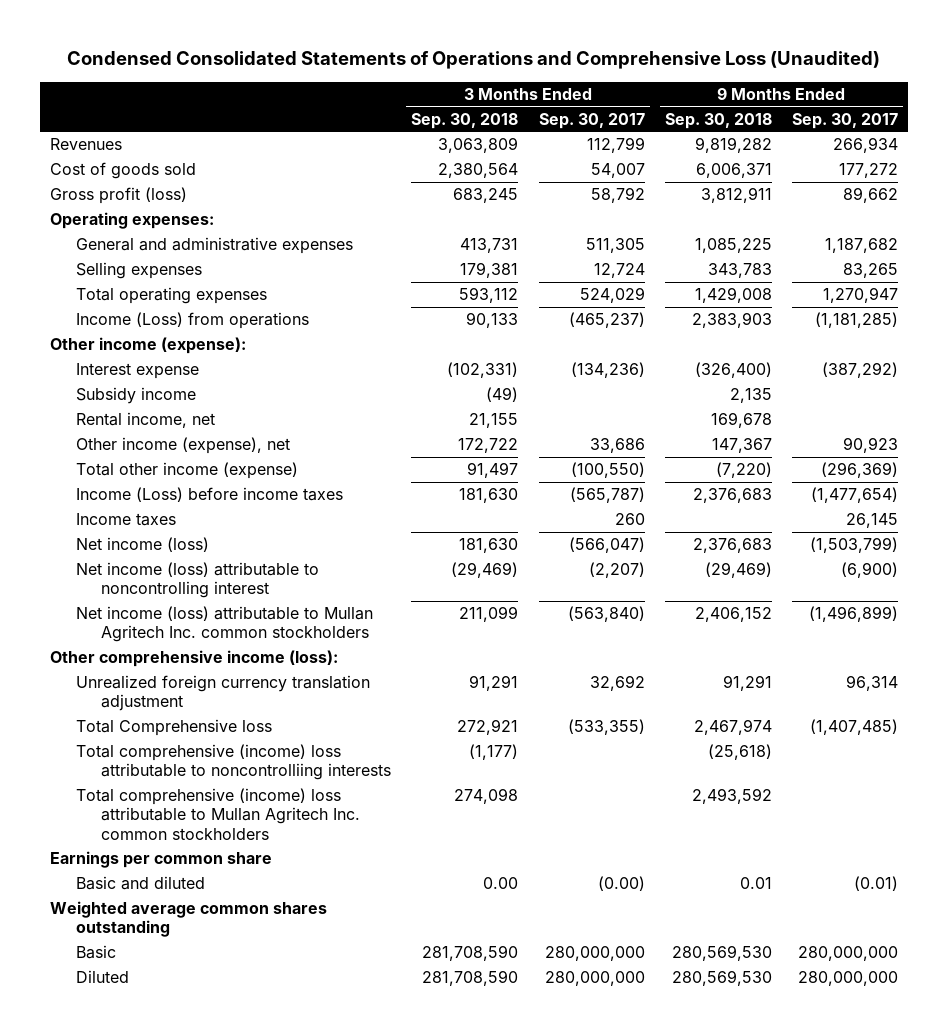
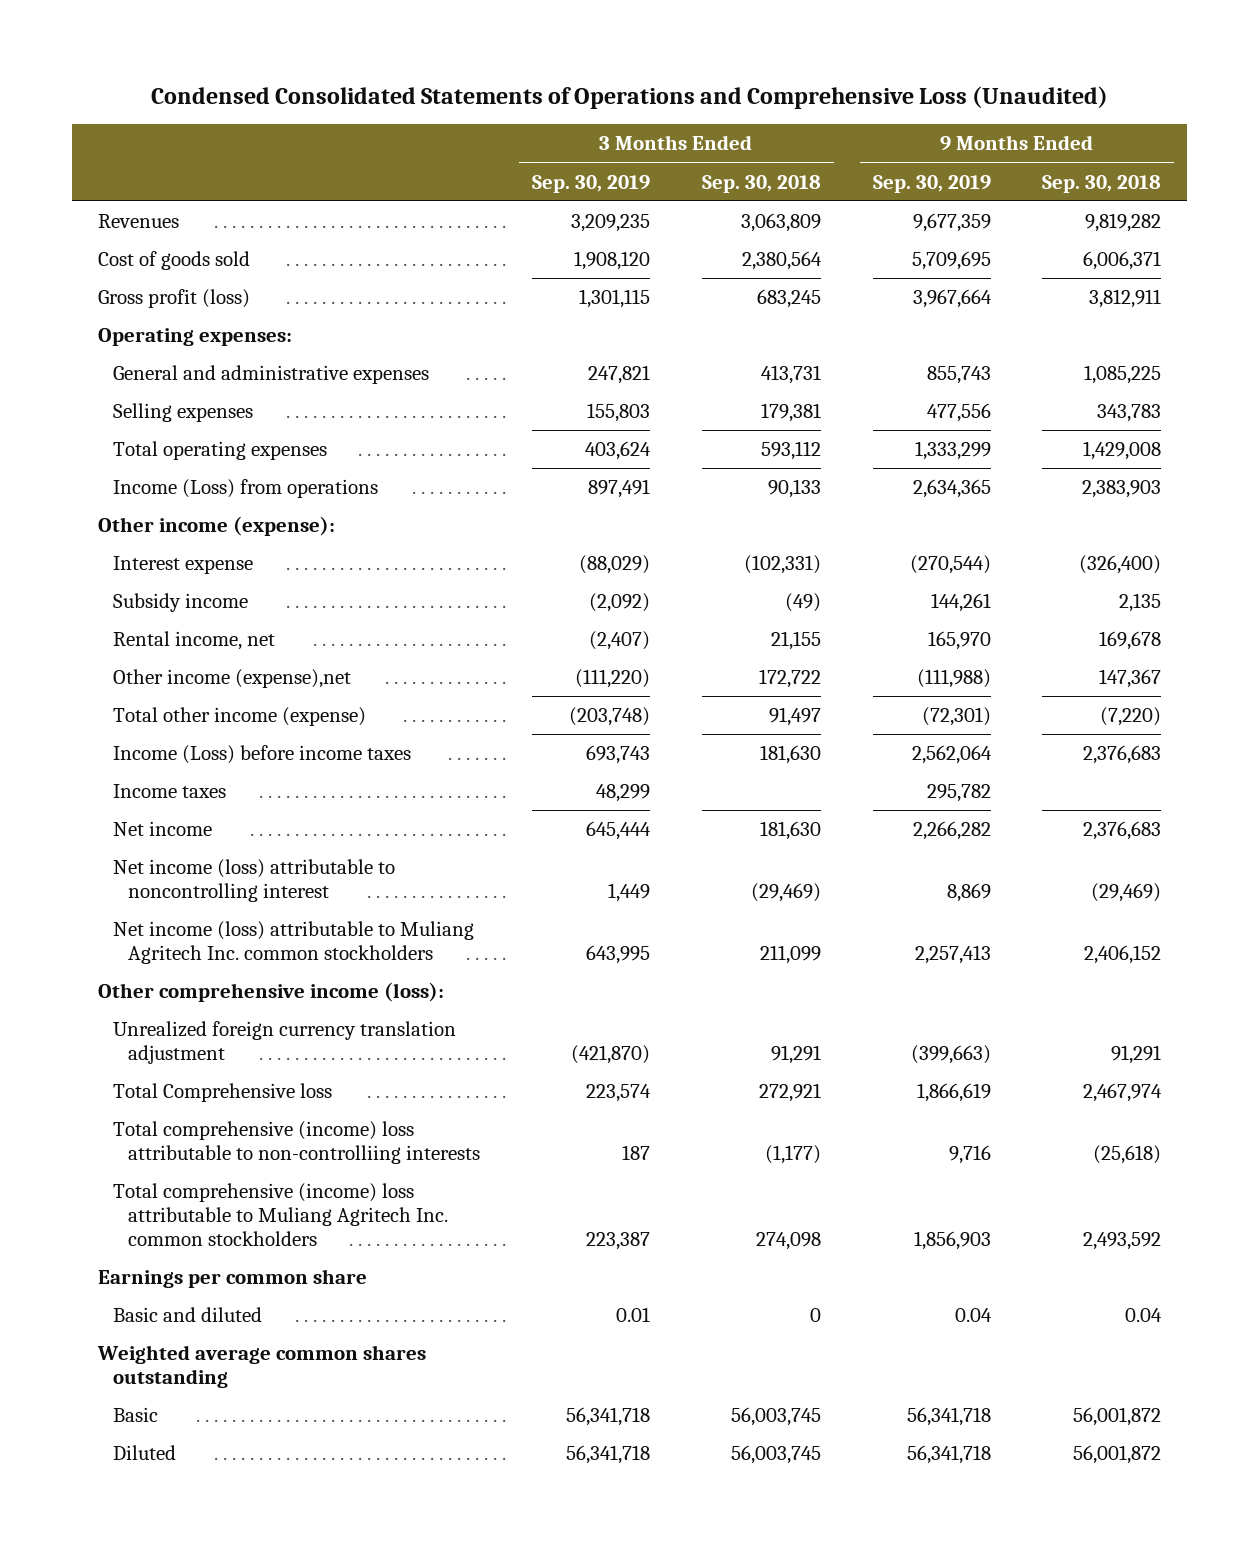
- | 3 Months Ended Sep. 30, 2018 | 3 Months Ended Sep. 30, 2017 | 9 Months Ended Sep. 30, 2018 | 9 Months Ended Sep. 30, 2017
+ | 3 Months Ended Sep. 30, 2019 | 3 Months Ended Sep. 30, 2018 | 9 Months Ended Sep. 30, 2019 | 9 Months Ended Sep. 30, 2018
- Other income (expense), net | 172,722 | 33,686 | 147,367 | 90,923
+ Other income (expense),net | (111,220) | 172,722 | (111,988) | 147,367
- Net income (loss) | 181,630 | (566,047) | 2,376,683 | (1,503,799)
+ Net income | 645,444 | 181,630 | 2,266,282 | 2,376,683
- Net income (loss) attributable to Mullan Agritech Inc. common stockholders | 211,099 | (563,840) | 2,406,152 | (1,496,899)
+ Net income (loss) attributable to Muliang Agritech Inc. common stockholders | 643,995 | 211,099 | 2,257,413 | 2,406,152
- Total comprehensive (income) loss attributable to noncontrolliing interests | (1,177) | | (25,618) |
- Total comprehensive (income) loss attributable to Mullan Agritech Inc. common stockholders | 274,098 | | 2,493,592 |
+ Total comprehensive (income) loss attributable to non-controlliing interests | 187 | (1,177) | 9,716 | (25,618)
+ Total comprehensive (income) loss attributable to Muliang Agritech Inc. common stockholders | 223,387 | 274,098 | 1,856,903 | 2,493,592
- Basic and diluted | 0.00 | (0.00) | 0.01 | (0.01)
+ Basic and diluted | 0.01 | 0 | 0.04 | 0.04
- Basic | 281,708,590 | 280,000,000 | 280,569,530 | 280,000,000
- Diluted | 281,708,590 | 280,000,000 | 280,569,530 | 280,000,000
+ Basic | 56,341,718 | 56,003,745 | 56,341,718 | 56,001,872
+ Diluted | 56,341,718 | 56,003,745 | 56,341,718 | 56,001,872

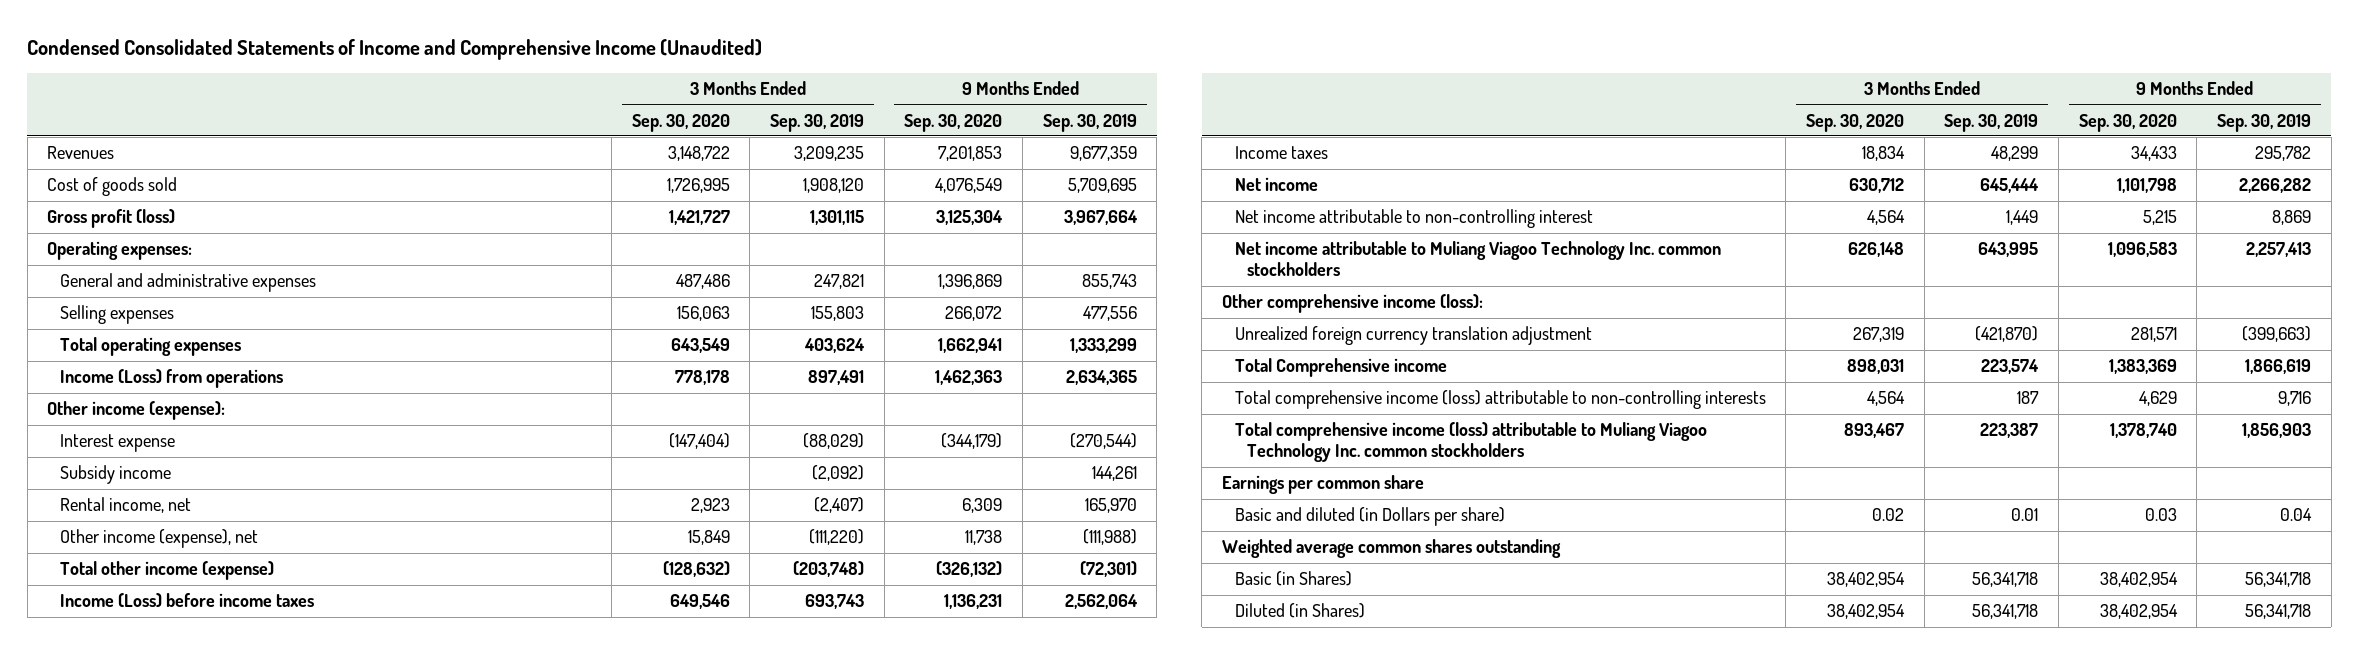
- Condensed Consolidated Statements of Operations and Comprehensive Loss (Unaudited)
+ Condensed Consolidated Statements of Income and Comprehensive Income (Unaudited)
- | 3 Months Ended Sep. 30, 2019 | 3 Months Ended Sep. 30, 2018 | 9 Months Ended Sep. 30, 2019 | 9 Months Ended Sep. 30, 2018
+ | 3 Months Ended Sep. 30, 2020 | 3 Months Ended Sep. 30, 2019 | 9 Months Ended Sep. 30, 2020 | 9 Months Ended Sep. 30, 2019
- Other income (expense),net | (111,220) | 172,722 | (111,988) | 147,367
+ Other income (expense), net | 15,849 | (111,220) | 11,738 | (111,988)
- Net income (loss) attributable to noncontrolling interest | 1,449 | (29,469) | 8,869 | (29,469)
- Net income (loss) attributable to Muliang Agritech Inc. common stockholders | 643,995 | 211,099 | 2,257,413 | 2,406,152
+ Net income attributable to non-controlling interest | 4,564 | 1,449 | 5,215 | 8,869
+ Net income attributable to Muliang Viagoo Technology Inc. common stockholders | 626,148 | 643,995 | 1,096,583 | 2,257,413
- Total Comprehensive loss | 223,574 | 272,921 | 1,866,619 | 2,467,974
- Total comprehensive (income) loss attributable to non-controlliing interests | 187 | (1,177) | 9,716 | (25,618)
- Total comprehensive (income) loss attributable to Muliang Agritech Inc. common stockholders | 223,387 | 274,098 | 1,856,903 | 2,493,592
+ Total Comprehensive income | 898,031 | 223,574 | 1,383,369 | 1,866,619
+ Total comprehensive income (loss) attributable to non-controlling interests | 4,564 | 187 | 4,629 | 9,716
+ Total comprehensive income (loss) attributable to Muliang Viagoo Technology Inc. common stockholders | 893,467 | 223,387 | 1,378,740 | 1,856,903
- Basic and diluted | 0.01 | 0 | 0.04 | 0.04
+ Basic and diluted (in Dollars per share) | 0.02 | 0.01 | 0.03 | 0.04
- Basic | 56,341,718 | 56,003,745 | 56,341,718 | 56,001,872
- Diluted | 56,341,718 | 56,003,745 | 56,341,718 | 56,001,872
+ Basic (in Shares) | 38,402,954 | 56,341,718 | 38,402,954 | 56,341,718
+ Diluted (in Shares) | 38,402,954 | 56,341,718 | 38,402,954 | 56,341,718

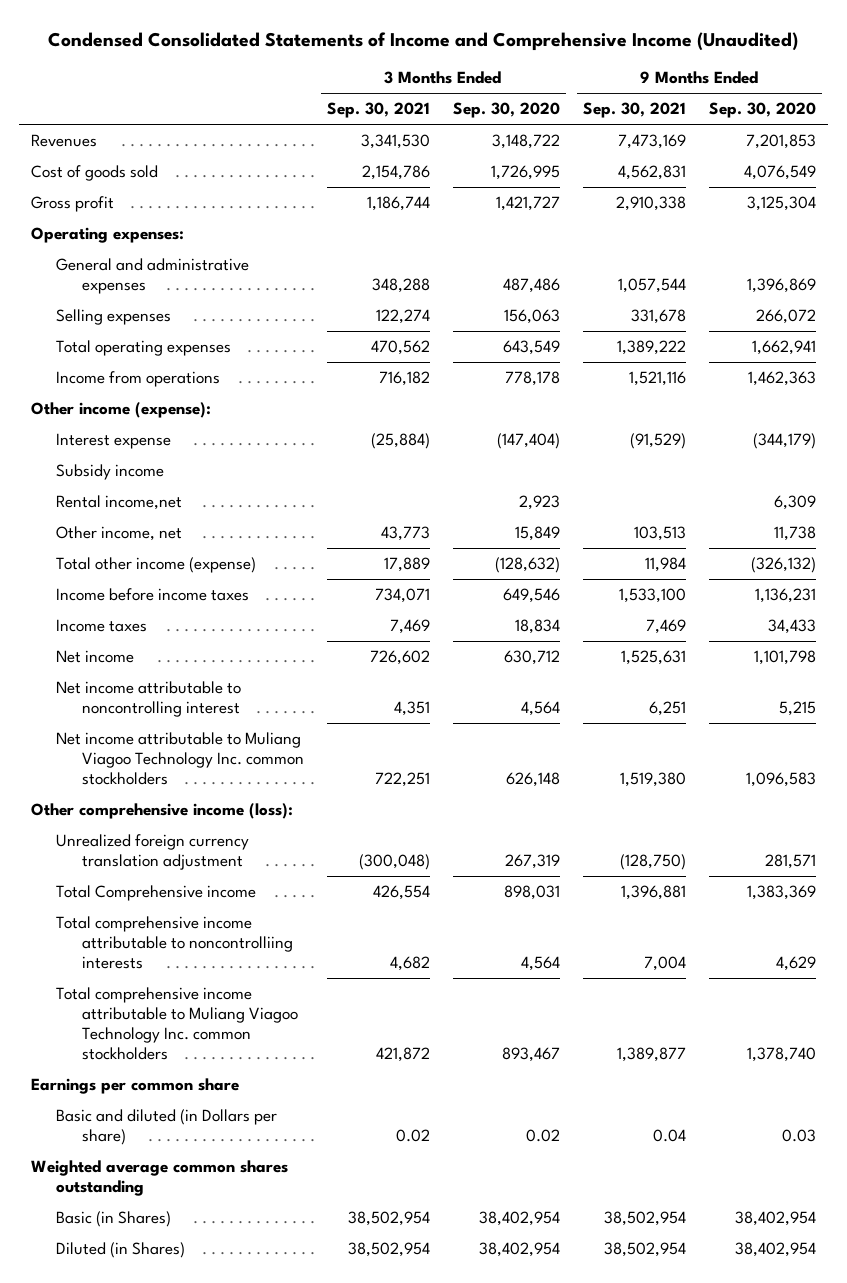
- | 3 Months Ended Sep. 30, 2020 | 3 Months Ended Sep. 30, 2019 | 9 Months Ended Sep. 30, 2020 | 9 Months Ended Sep. 30, 2019
+ | 3 Months Ended Sep. 30, 2021 | 3 Months Ended Sep. 30, 2020 | 9 Months Ended Sep. 30, 2021 | 9 Months Ended Sep. 30, 2020
- Gross profit (loss) | 1,421,727 | 1,301,115 | 3,125,304 | 3,967,664
+ Gross profit | 1,186,744 | 1,421,727 | 2,910,338 | 3,125,304
- Income (Loss) from operations | 778,178 | 897,491 | 1,462,363 | 2,634,365
+ Income from operations | 716,182 | 778,178 | 1,521,116 | 1,462,363
- Rental income, net | 2,923 | (2,407) | 6,309 | 165,970
- Other income (expense), net | 15,849 | (111,220) | 11,738 | (111,988)
+ Rental income,net | | 2,923 | | 6,309
+ Other income, net | 43,773 | 15,849 | 103,513 | 11,738
- Income (Loss) before income taxes | 649,546 | 693,743 | 1,136,231 | 2,562,064
+ Income before income taxes | 734,071 | 649,546 | 1,533,100 | 1,136,231
- Net income attributable to non-controlling interest | 4,564 | 1,449 | 5,215 | 8,869
+ Net income attributable to noncontrolling interest | 4,351 | 4,564 | 6,251 | 5,215
- Total comprehensive income (loss) attributable to non-controlling interests | 4,564 | 187 | 4,629 | 9,716
- Total comprehensive income (loss) attributable to Muliang Viagoo Technology Inc. common stockholders | 893,467 | 223,387 | 1,378,740 | 1,856,903
+ Total comprehensive income attributable to noncontrolliing interests | 4,682 | 4,564 | 7,004 | 4,629
+ Total comprehensive income attributable to Muliang Viagoo Technology Inc. common stockholders | 421,872 | 893,467 | 1,389,877 | 1,378,740

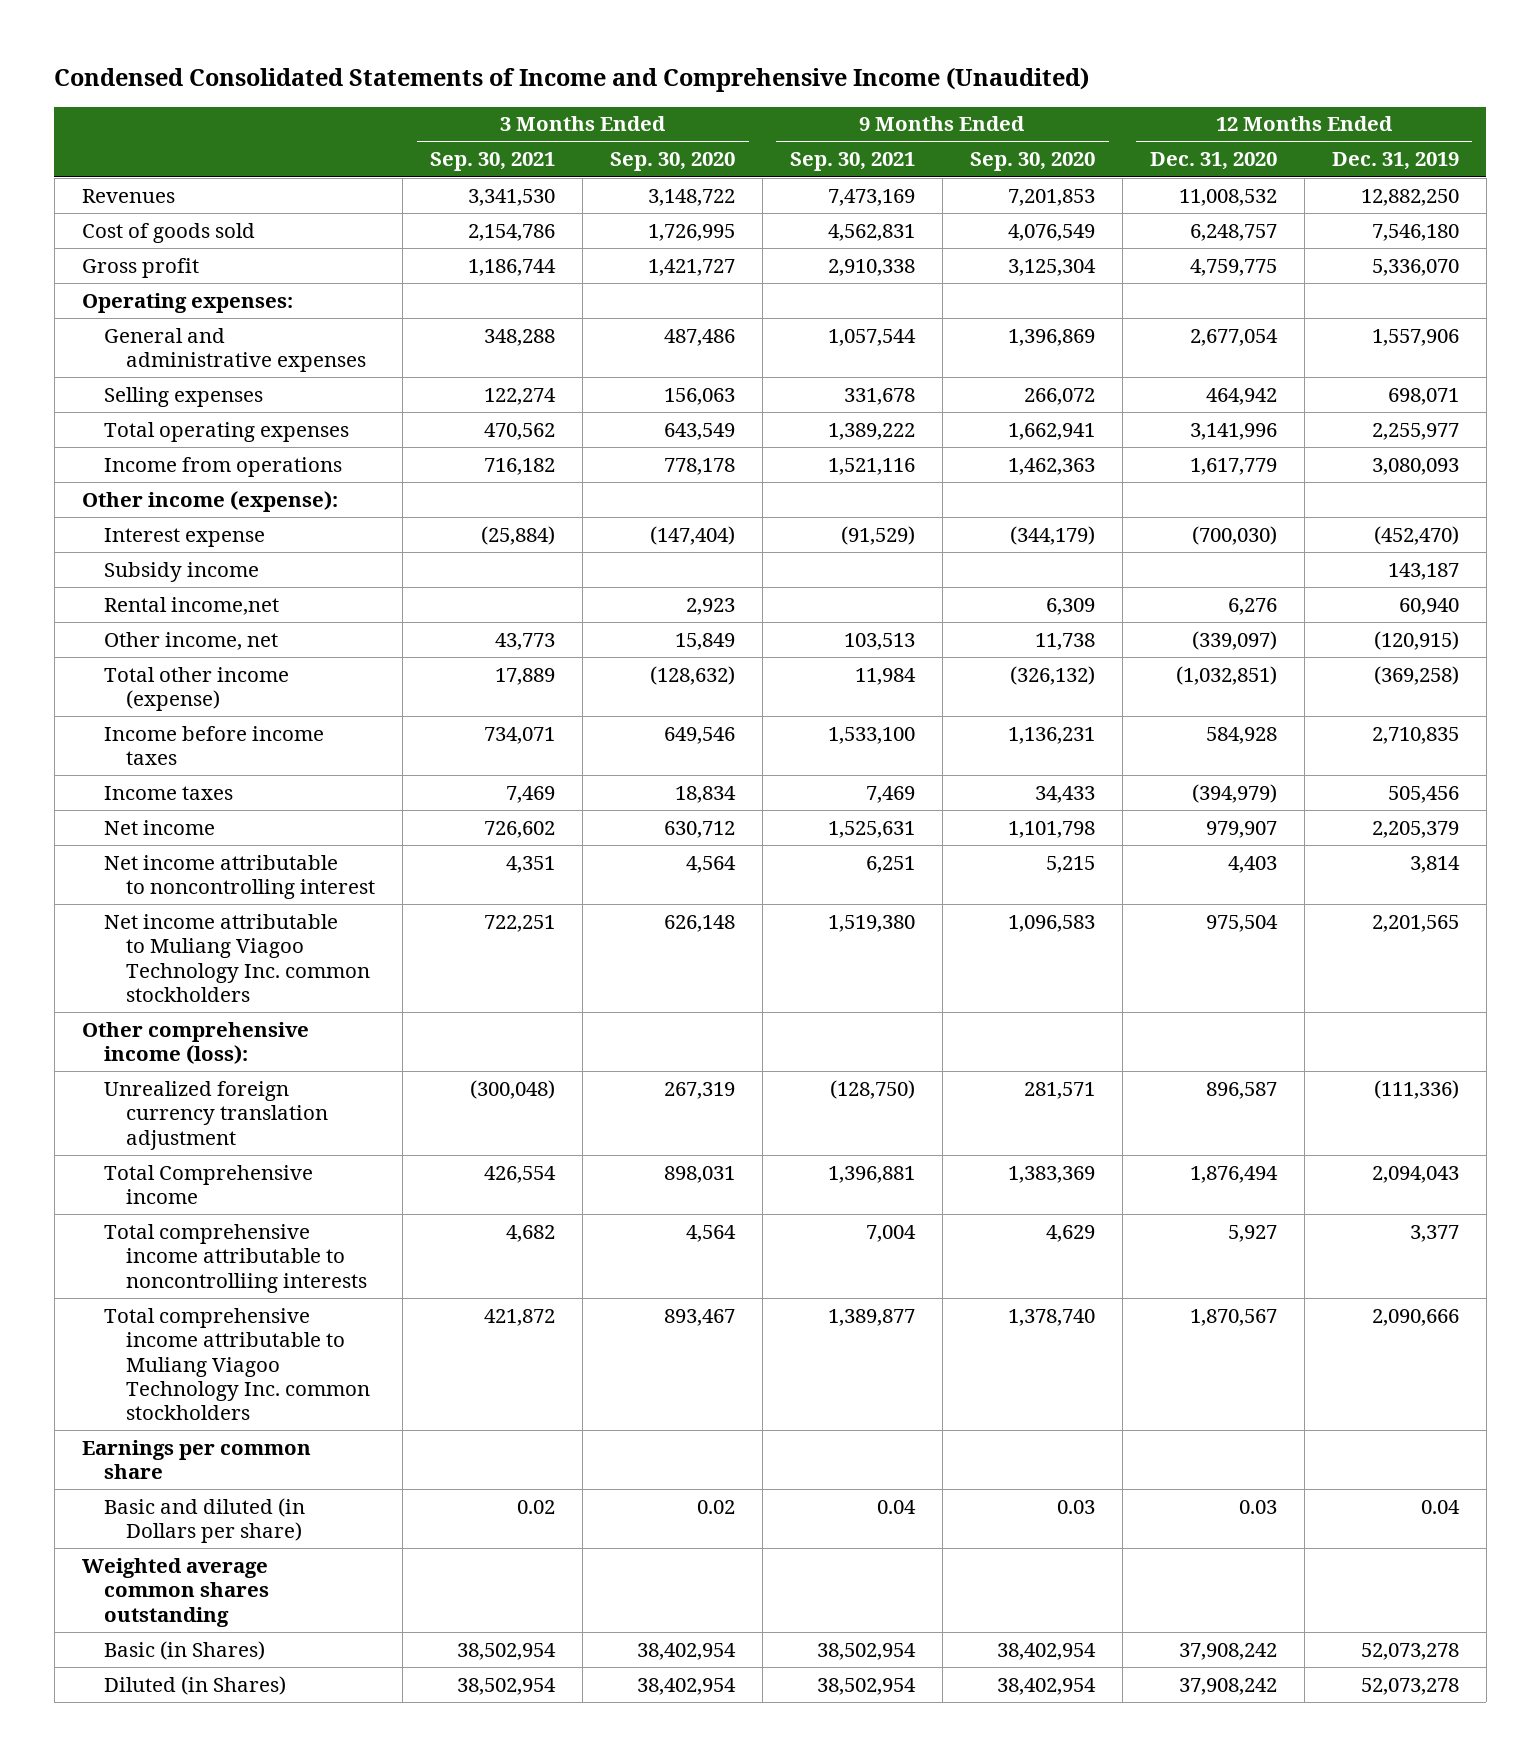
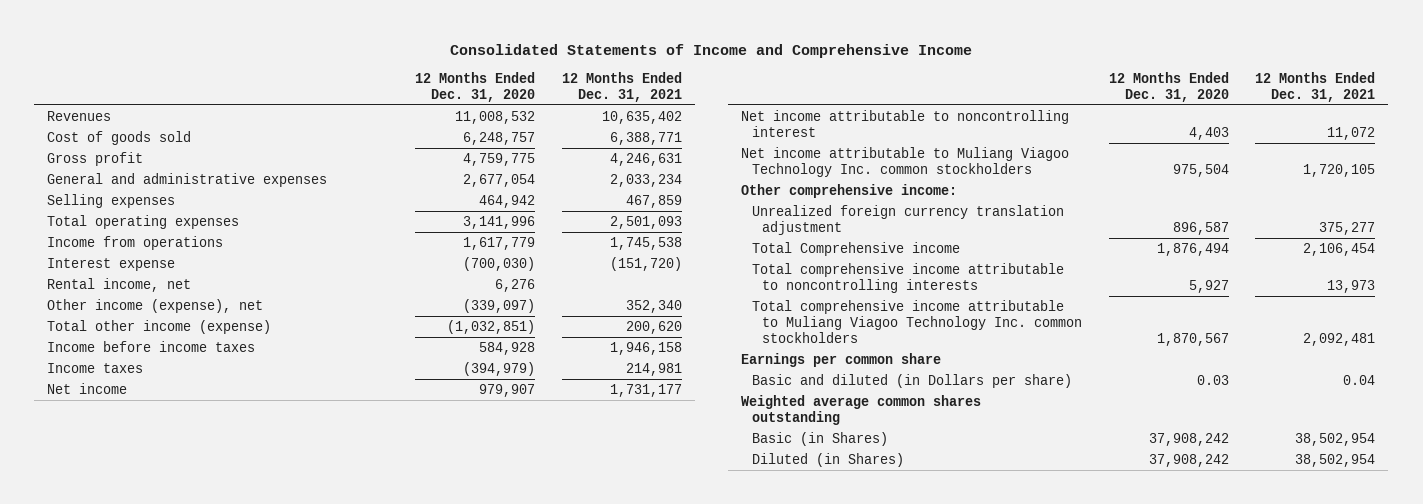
- Condensed Consolidated Statements of Income and Comprehensive Income (Unaudited)
+ Consolidated Statements of Income and Comprehensive Income
- | 3 Months Ended Sep. 30, 2021 | 3 Months Ended Sep. 30, 2020 | 9 Months Ended Sep. 30, 2021 | 9 Months Ended Sep. 30, 2020 | 12 Months Ended Dec. 31, 2020 | 12 Months Ended Dec. 31, 2019
+ | 12 Months Ended Dec. 31, 2020 | 12 Months Ended Dec. 31, 2021
- Operating expenses:
- Other income (expense):
- Subsidy income | | | | | | 143,187
- Rental income,net | | 2,923 | | 6,309 | 6,276 | 60,940
- Other income, net | 43,773 | 15,849 | 103,513 | 11,738 | (339,097) | (120,915)
+ Rental income, net | 6,276 |
+ Other income (expense), net | (339,097) | 352,340
- Other comprehensive income (loss):
+ Other comprehensive income:
- Total comprehensive income attributable to noncontrolliing interests | 4,682 | 4,564 | 7,004 | 4,629 | 5,927 | 3,377
+ Total comprehensive income attributable to noncontrolling interests | 5,927 | 13,973

